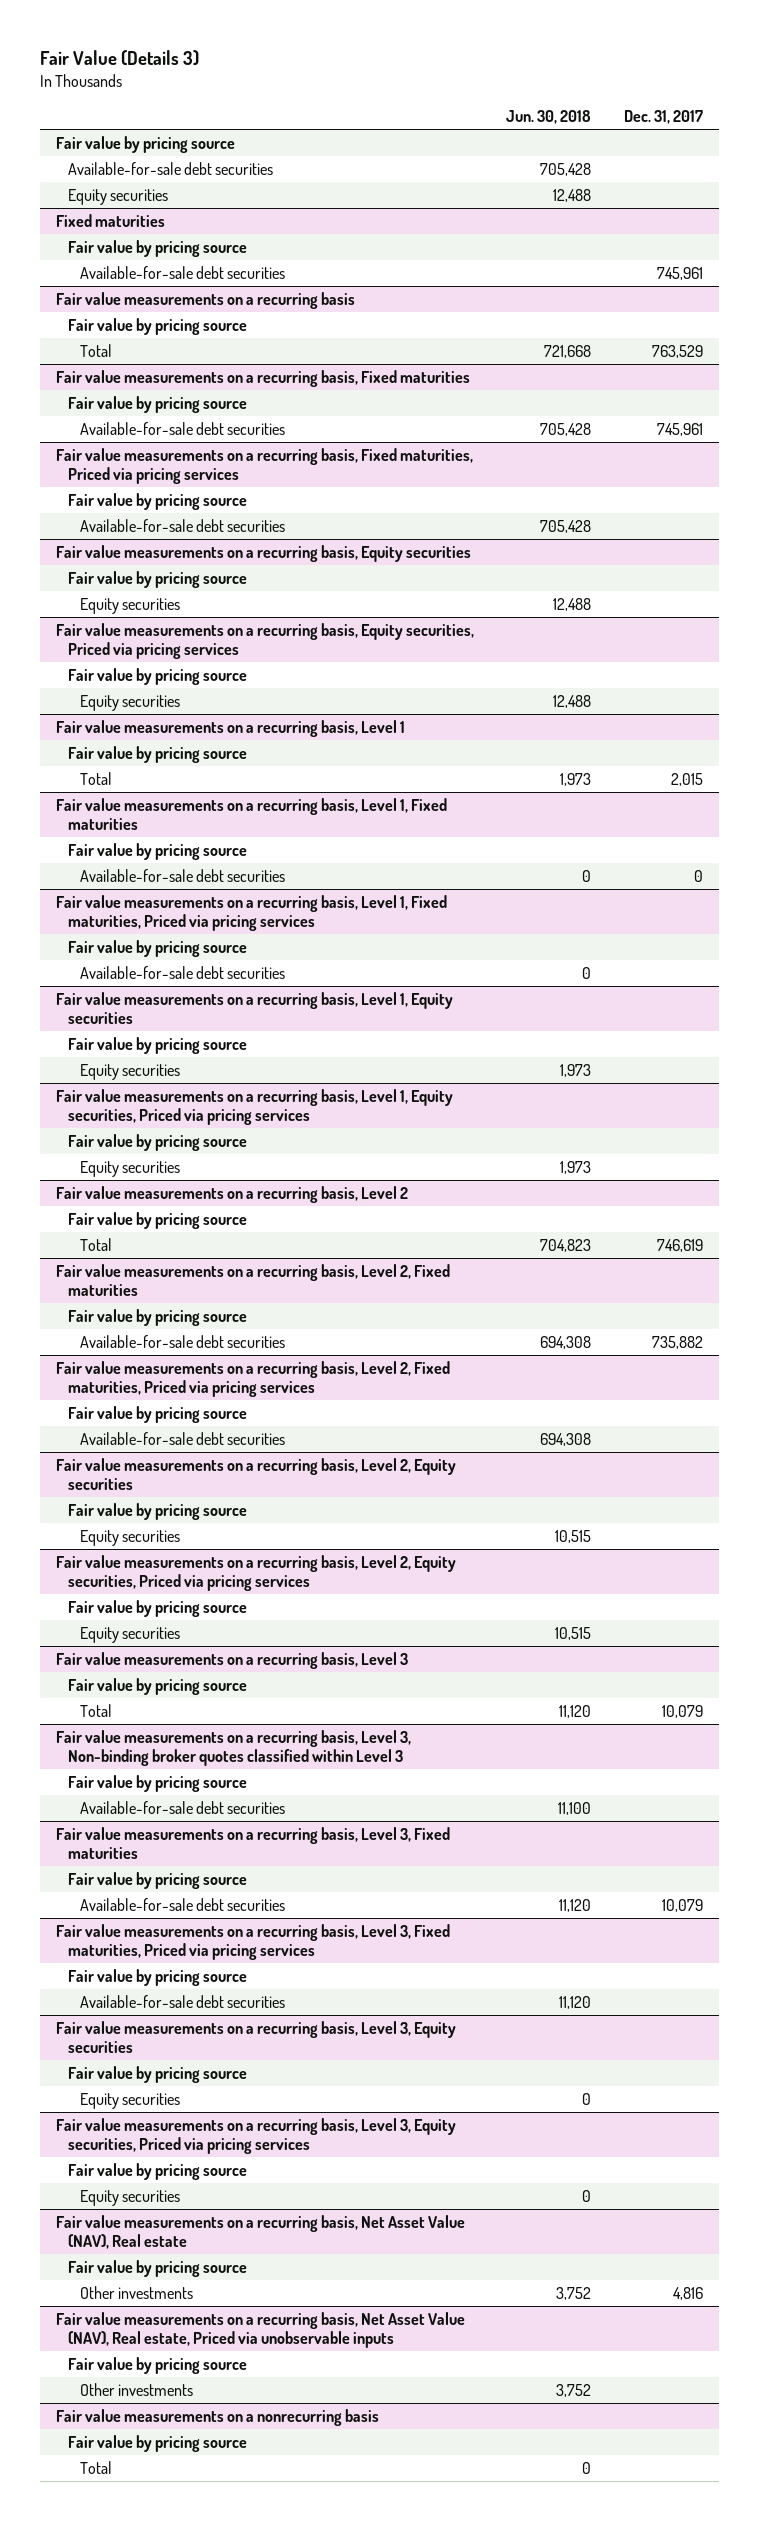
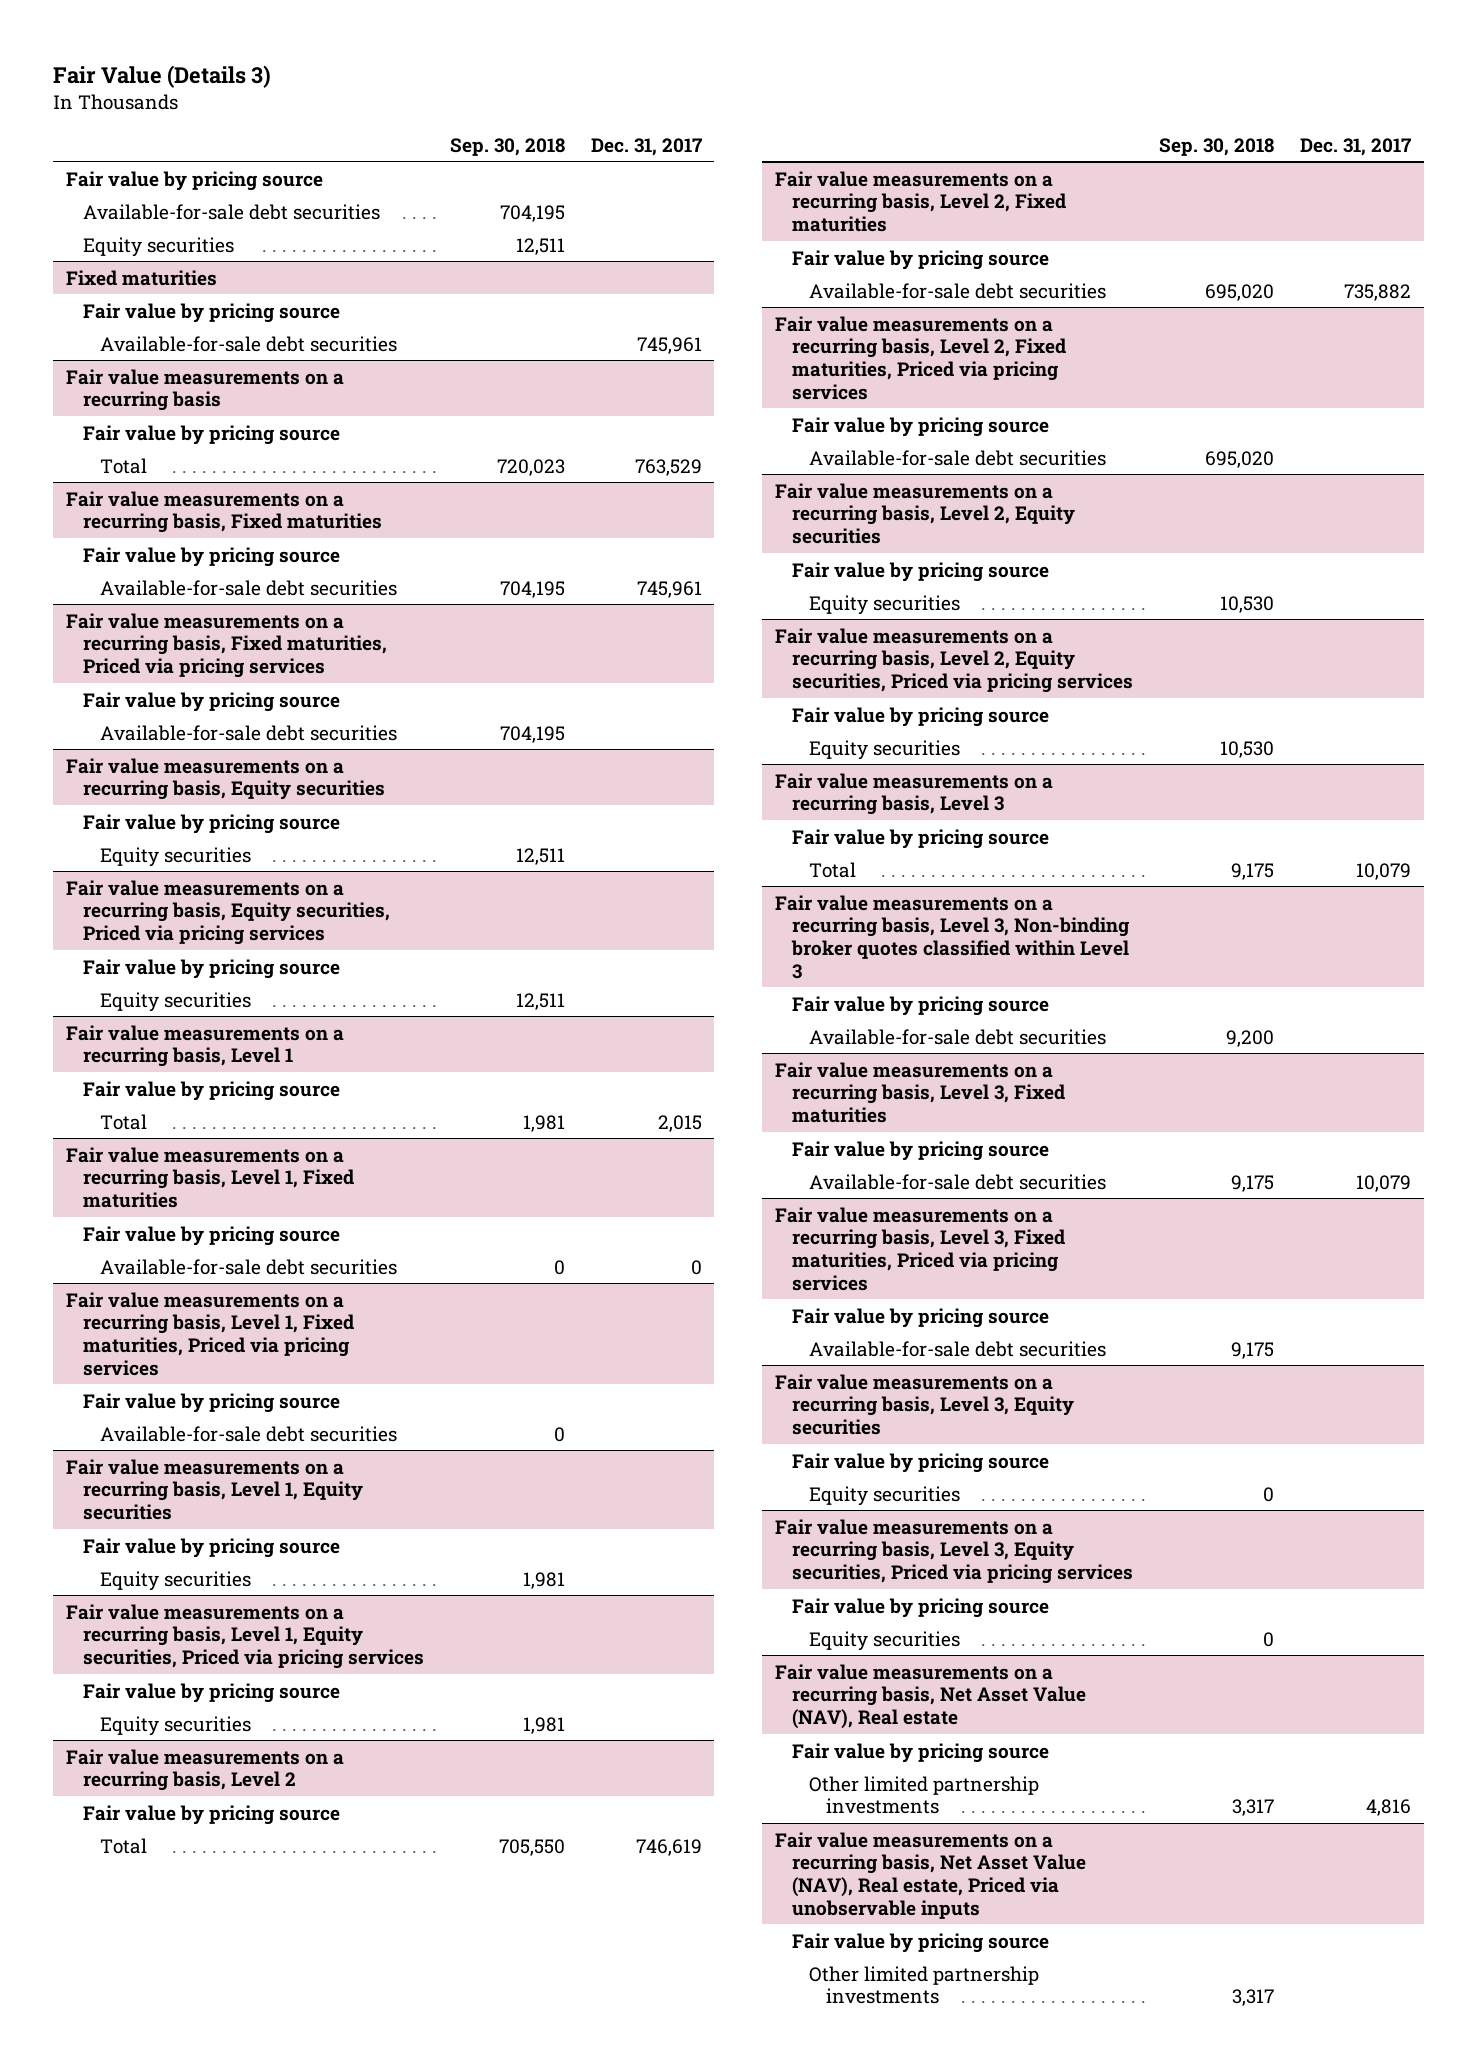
- | Jun. 30, 2018 | Dec. 31, 2017
+ | Sep. 30, 2018 | Dec. 31, 2017
@ Fair value measurements on a recurring basis, Net Asset Value (NAV), Real estate
- Other investments | 3,752 | 4,816
+ Other limited partnership investments | 3,317 | 4,816
@ Fair value measurements on a recurring basis, Net Asset Value (NAV), Real estate, Priced via unobservable inputs
- Other investments | 3,752 |
- Fair value measurements on a nonrecurring basis
- Fair value by pricing source
- Total | 0 |
@ Fair value measurements on a recurring basis, Net Asset Value (NAV), Real estate, Priced via unobservable inputs
+ Other limited partnership investments | 3,317 |

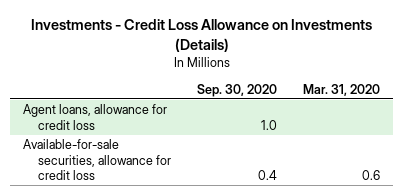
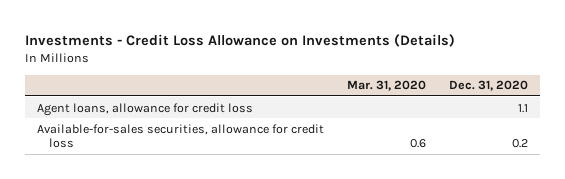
- | Sep. 30, 2020 | Mar. 31, 2020
+ | Mar. 31, 2020 | Dec. 31, 2020
- Available-for-sale securities, allowance for credit loss | 0.4 | 0.6
+ Available-for-sales securities, allowance for credit loss | 0.6 | 0.2

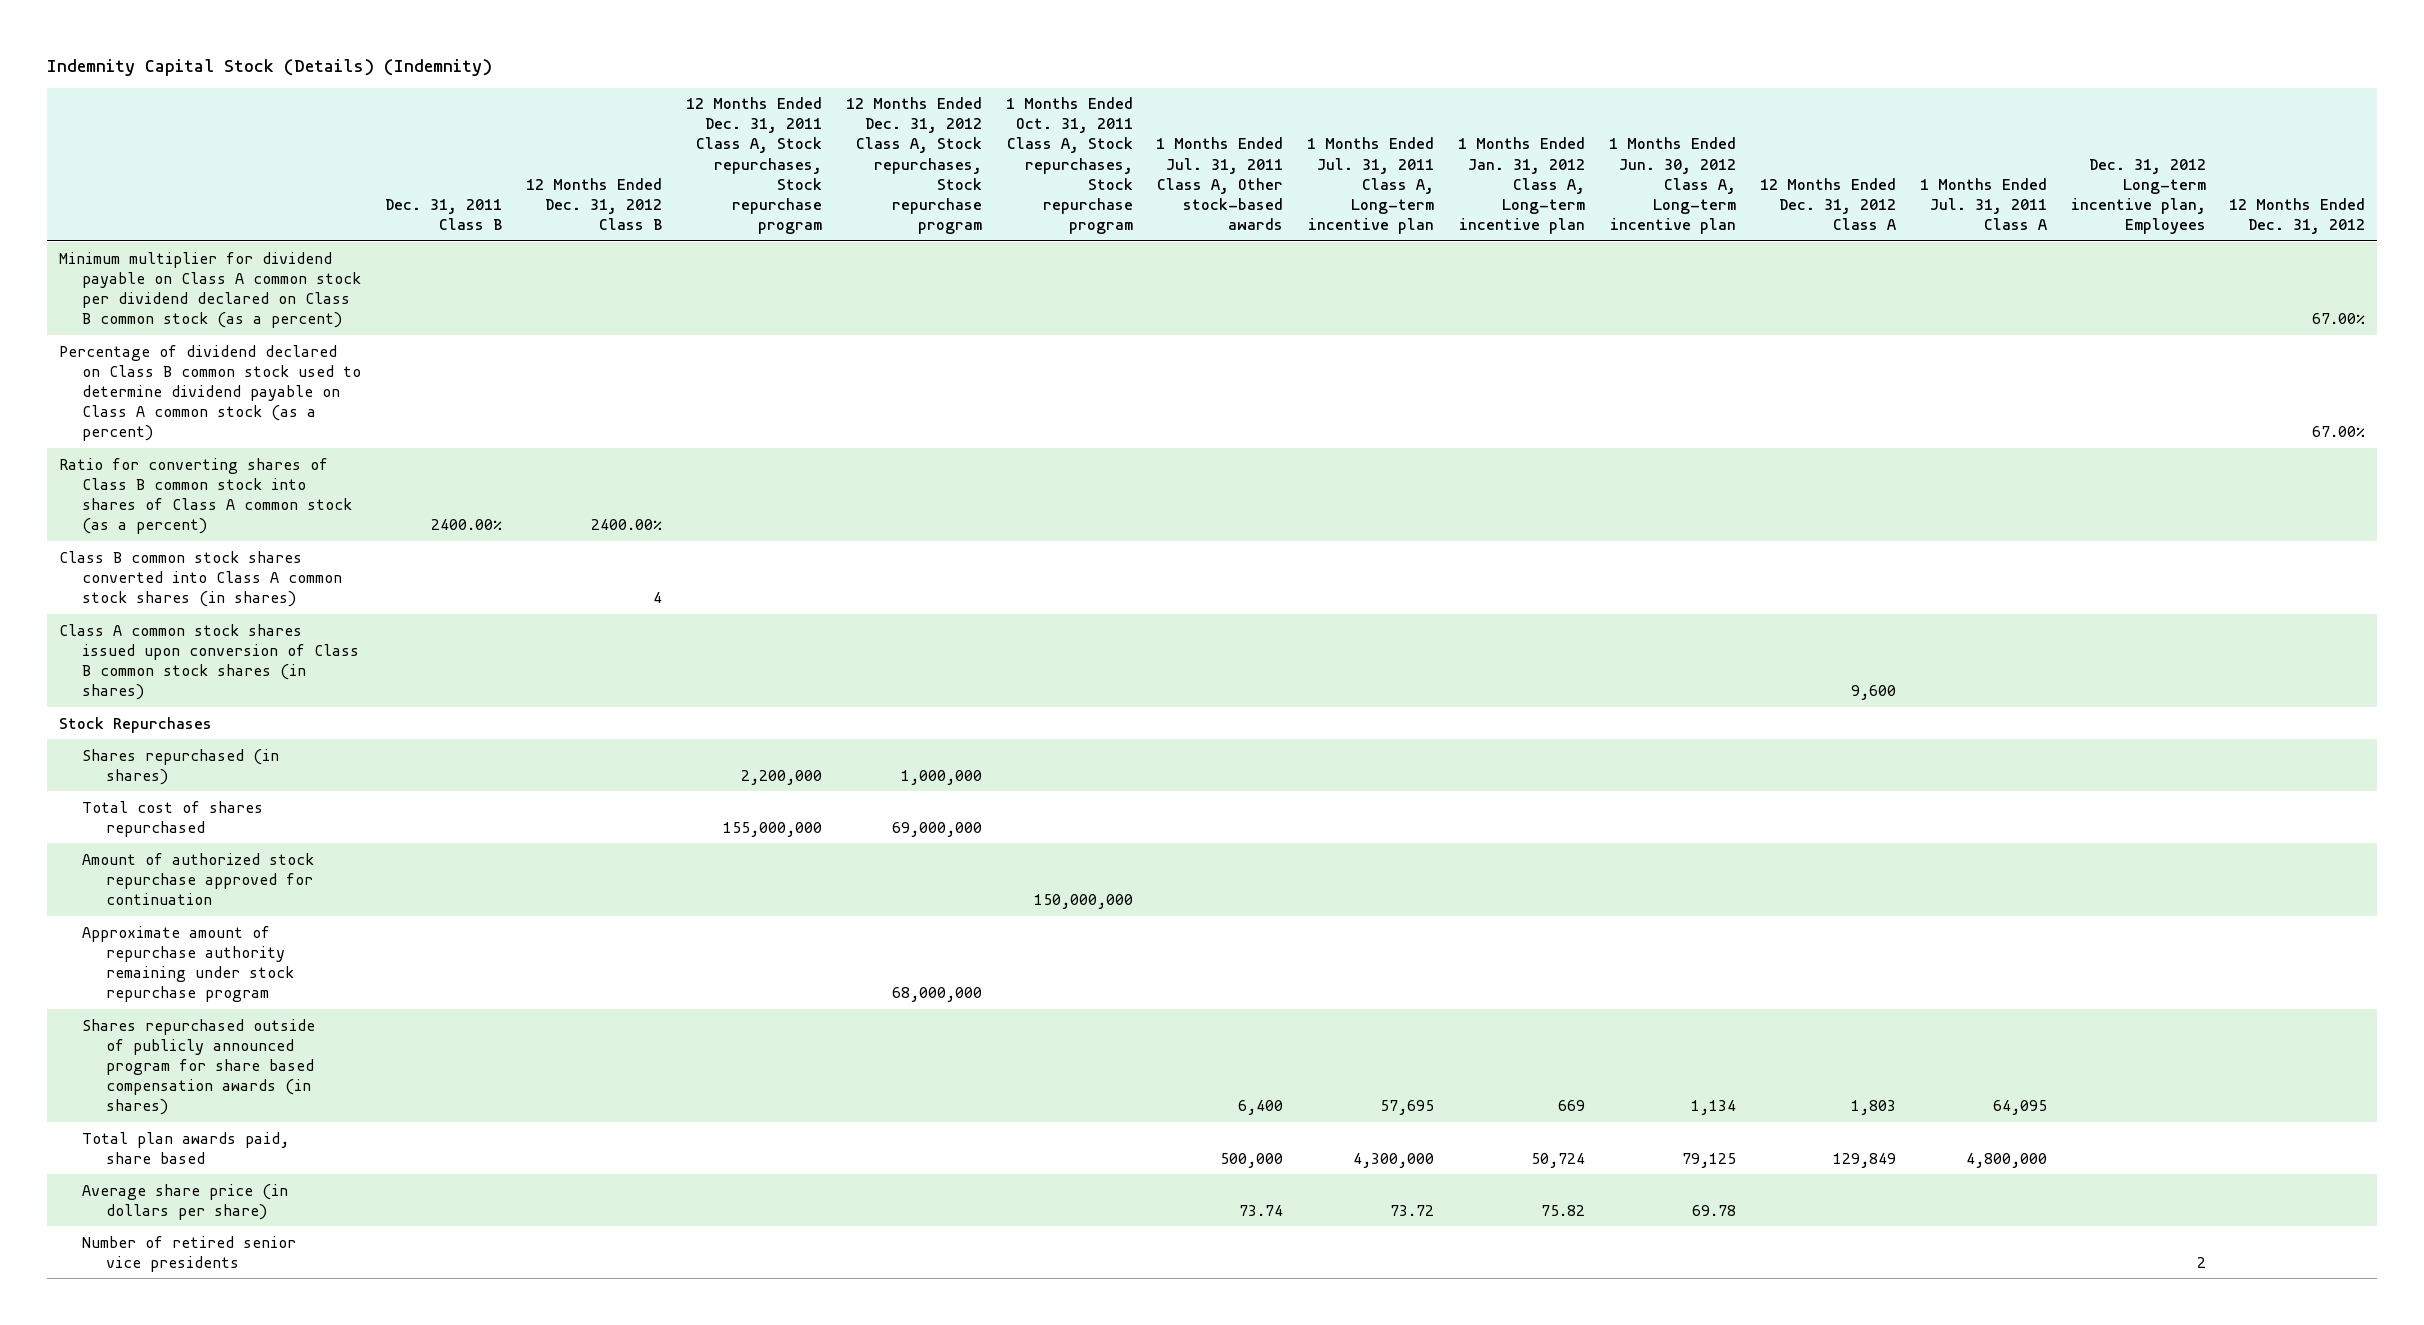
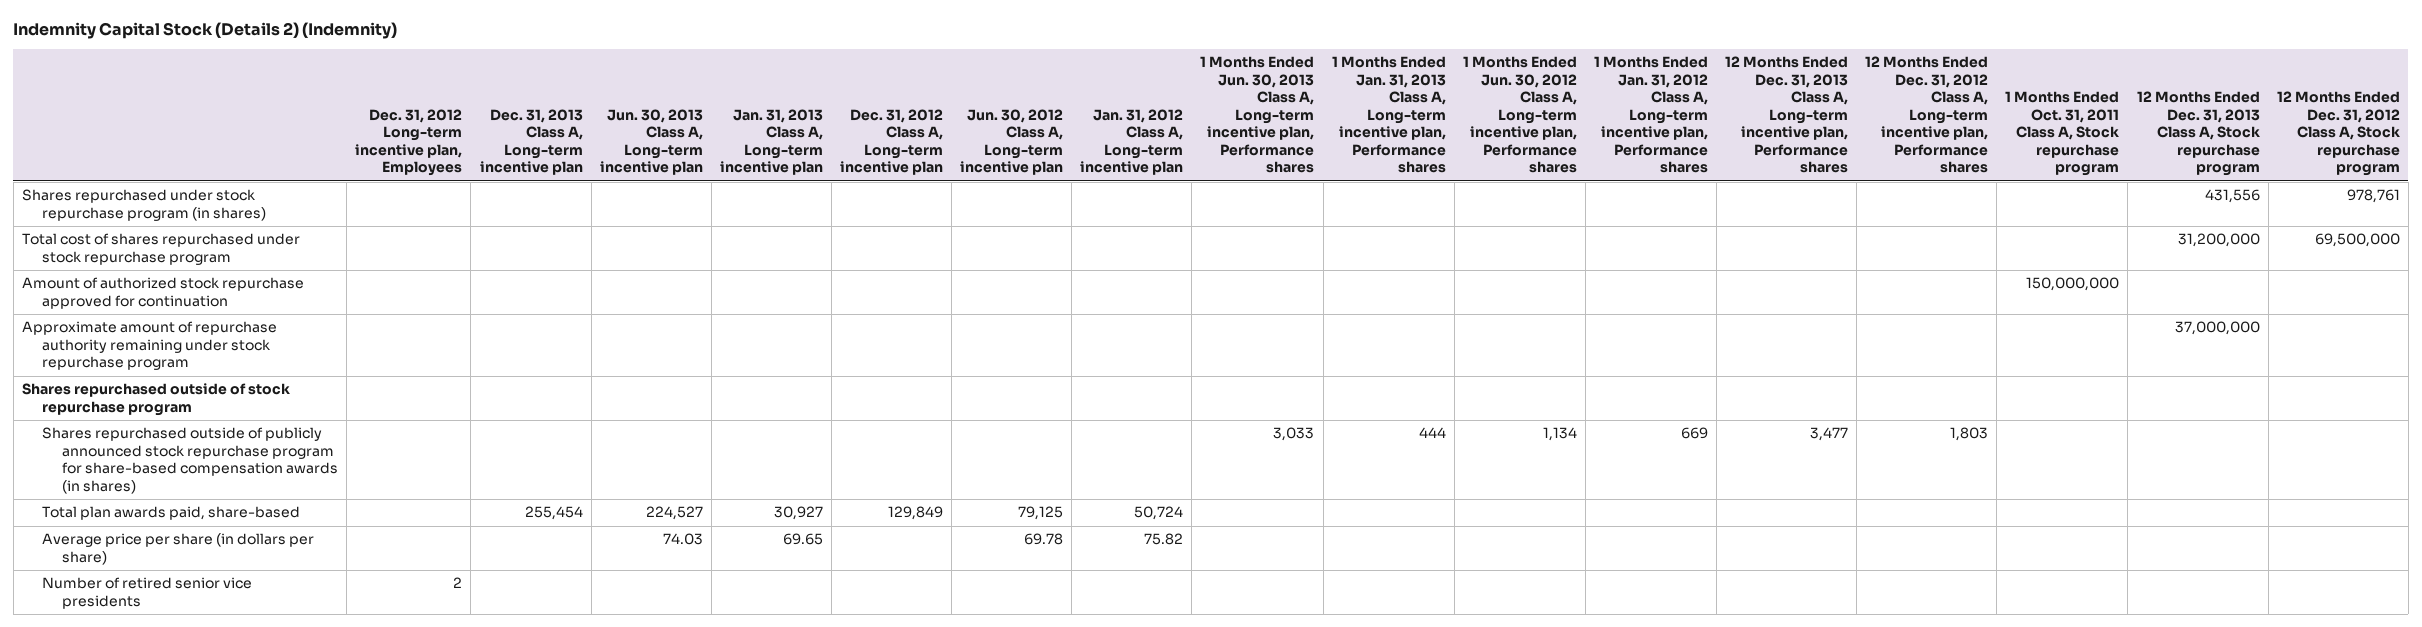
- Indemnity Capital Stock (Details) (Indemnity)
+ Indemnity Capital Stock (Details 2) (Indemnity)
- | Dec. 31, 2011 Class B | 12 Months Ended Dec. 31, 2012 Class B | 12 Months Ended Dec. 31, 2011 Class A, Stock repurchases, Stock repurchase program | 12 Months Ended Dec. 31, 2012 Class A, Stock repurchases, Stock repurchase program | 1 Months Ended Oct. 31, 2011 Class A, Stock repurchases, Stock repurchase program | 1 Months Ended Jul. 31, 2011 Class A, Other stock-based awards | 1 Months Ended Jul. 31, 2011 Class A, Long-term incentive plan | 1 Months Ended Jan. 31, 2012 Class A, Long-term incentive plan | 1 Months Ended Jun. 30, 2012 Class A, Long-term incentive plan | 12 Months Ended Dec. 31, 2012 Class A | 1 Months Ended Jul. 31, 2011 Class A | Dec. 31, 2012 Long-term incentive plan, Employees | 12 Months Ended Dec. 31, 2012
+ | Dec. 31, 2012 Long-term incentive plan, Employees | Dec. 31, 2013 Class A, Long-term incentive plan | Jun. 30, 2013 Class A, Long-term incentive plan | Jan. 31, 2013 Class A, Long-term incentive plan | Dec. 31, 2012 Class A, Long-term incentive plan | Jun. 30, 2012 Class A, Long-term incentive plan | Jan. 31, 2012 Class A, Long-term incentive plan | 1 Months Ended Jun. 30, 2013 Class A, Long-term incentive plan, Performance shares | 1 Months Ended Jan. 31, 2013 Class A, Long-term incentive plan, Performance shares | 1 Months Ended Jun. 30, 2012 Class A, Long-term incentive plan, Performance shares | 1 Months Ended Jan. 31, 2012 Class A, Long-term incentive plan, Performance shares | 12 Months Ended Dec. 31, 2013 Class A, Long-term incentive plan, Performance shares | 12 Months Ended Dec. 31, 2012 Class A, Long-term incentive plan, Performance shares | 1 Months Ended Oct. 31, 2011 Class A, Stock repurchase program | 12 Months Ended Dec. 31, 2013 Class A, Stock repurchase program | 12 Months Ended Dec. 31, 2012 Class A, Stock repurchase program
- Minimum multiplier for dividend payable on Class A common stock per dividend declared on Class B common stock (as a percent) | | | | | | | | | | | | | 67.00%
- Percentage of dividend declared on Class B common stock used to determine dividend payable on Class A common stock (as a percent) | | | | | | | | | | | | | 67.00%
- Ratio for converting shares of Class B common stock into shares of Class A common stock (as a percent) | 2400.00% | 2400.00% | | | | | | | | | | |
- Class B common stock shares converted into Class A common stock shares (in shares) | | 4 | | | | | | | | | | |
- Class A common stock shares issued upon conversion of Class B common stock shares (in shares) | | | | | | | | | | 9,600 | | |
- Stock Repurchases
- Shares repurchased (in shares) | | | 2,200,000 | 1,000,000 | | | | | | | | |
- Total cost of shares repurchased | | | 155,000,000 | 69,000,000 | | | | | | | | |
+ Shares repurchased under stock repurchase program (in shares) | | | | | | | | | | | | | | | 431,556 | 978,761
+ Total cost of shares repurchased under stock repurchase program | | | | | | | | | | | | | | | 31,200,000 | 69,500,000
- Shares repurchased outside of publicly announced program for share based compensation awards (in shares) | | | | | | 6,400 | 57,695 | 669 | 1,134 | 1,803 | 64,095 | |
- Total plan awards paid, share based | | | | | | 500,000 | 4,300,000 | 50,724 | 79,125 | 129,849 | 4,800,000 | |
- Average share price (in dollars per share) | | | | | | 73.74 | 73.72 | 75.82 | 69.78 | | | |
+ Shares repurchased outside of stock repurchase program
+ Shares repurchased outside of publicly announced stock repurchase program for share-based compensation awards (in shares) | | | | | | | | 3,033 | 444 | 1,134 | 669 | 3,477 | 1,803 | | |
+ Total plan awards paid, share-based | | 255,454 | 224,527 | 30,927 | 129,849 | 79,125 | 50,724 | | | | | | | | |
+ Average price per share (in dollars per share) | | | 74.03 | 69.65 | | 69.78 | 75.82 | | | | | | | | |

